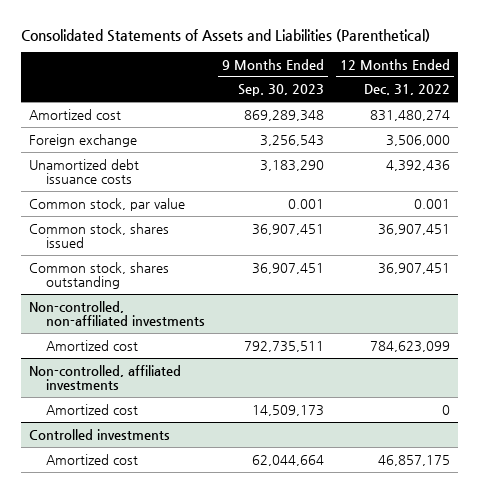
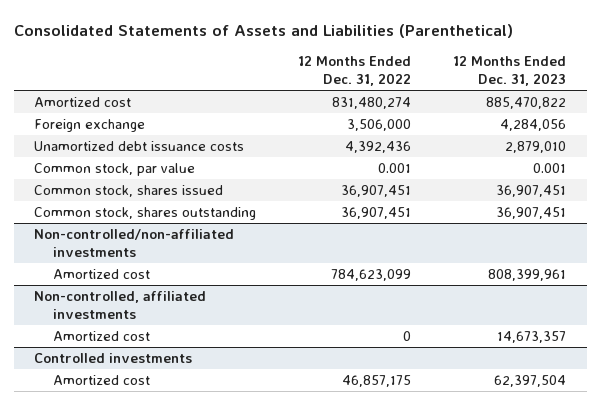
- | 9 Months Ended Sep. 30, 2023 | 12 Months Ended Dec. 31, 2022
+ | 12 Months Ended Dec. 31, 2022 | 12 Months Ended Dec. 31, 2023
- Non-controlled, non-affiliated investments
+ Non-controlled/non-affiliated investments

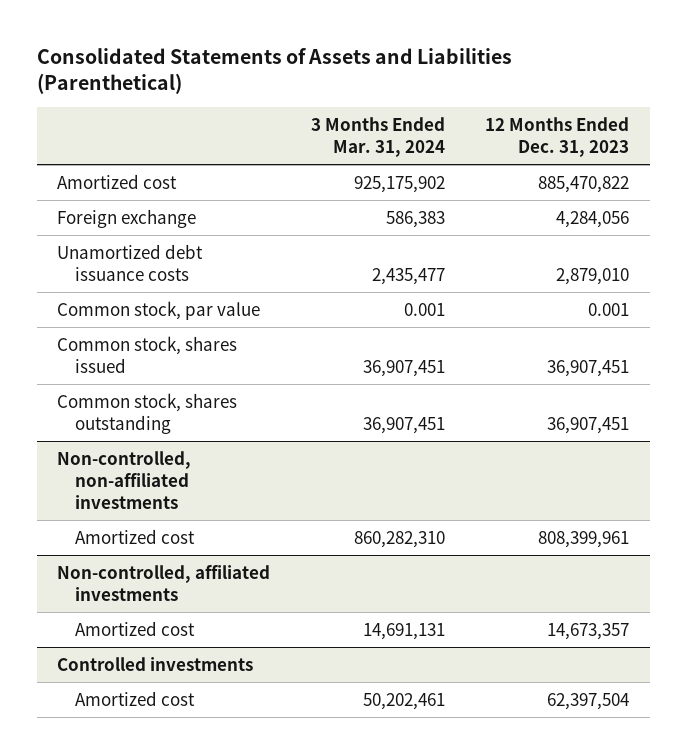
- | 12 Months Ended Dec. 31, 2022 | 12 Months Ended Dec. 31, 2023
+ | 3 Months Ended Mar. 31, 2024 | 12 Months Ended Dec. 31, 2023
- Non-controlled/non-affiliated investments
+ Non-controlled, non-affiliated investments

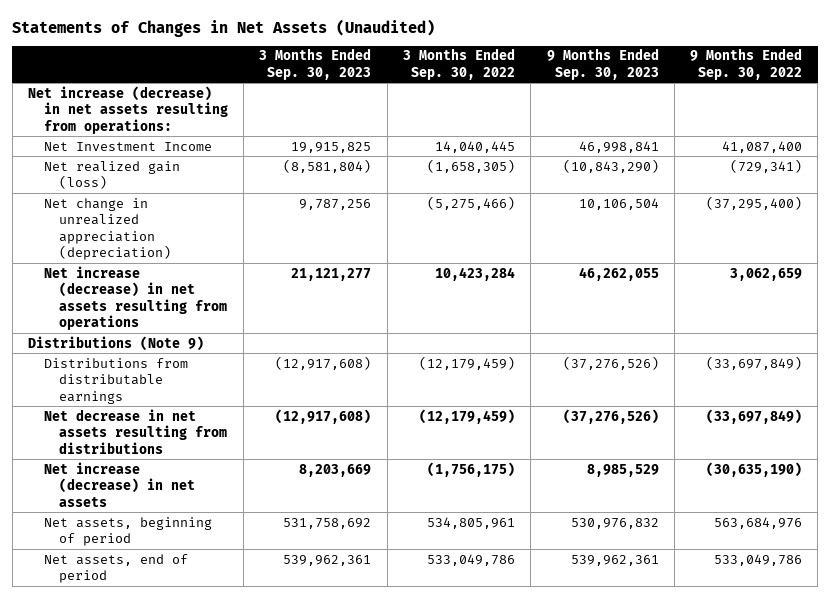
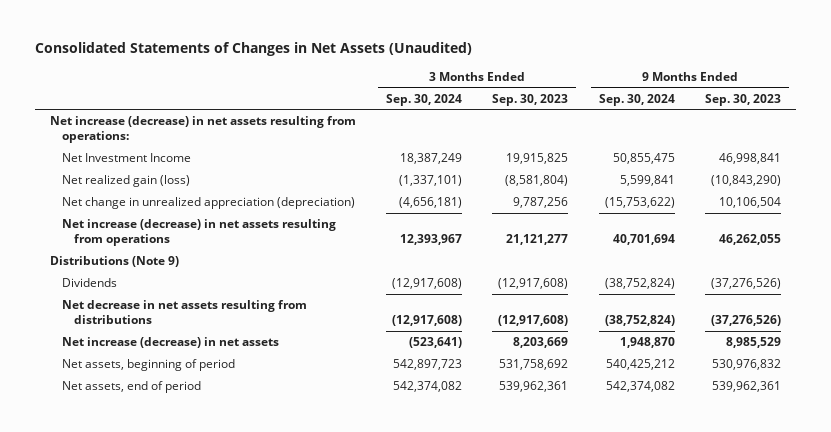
- Statements of Changes in Net Assets (Unaudited)
+ Consolidated Statements of Changes in Net Assets (Unaudited)
- | 3 Months Ended Sep. 30, 2023 | 3 Months Ended Sep. 30, 2022 | 9 Months Ended Sep. 30, 2023 | 9 Months Ended Sep. 30, 2022
+ | 3 Months Ended Sep. 30, 2024 | 3 Months Ended Sep. 30, 2023 | 9 Months Ended Sep. 30, 2024 | 9 Months Ended Sep. 30, 2023
- Distributions from distributable earnings | (12,917,608) | (12,179,459) | (37,276,526) | (33,697,849)
+ Dividends | (12,917,608) | (12,917,608) | (38,752,824) | (37,276,526)

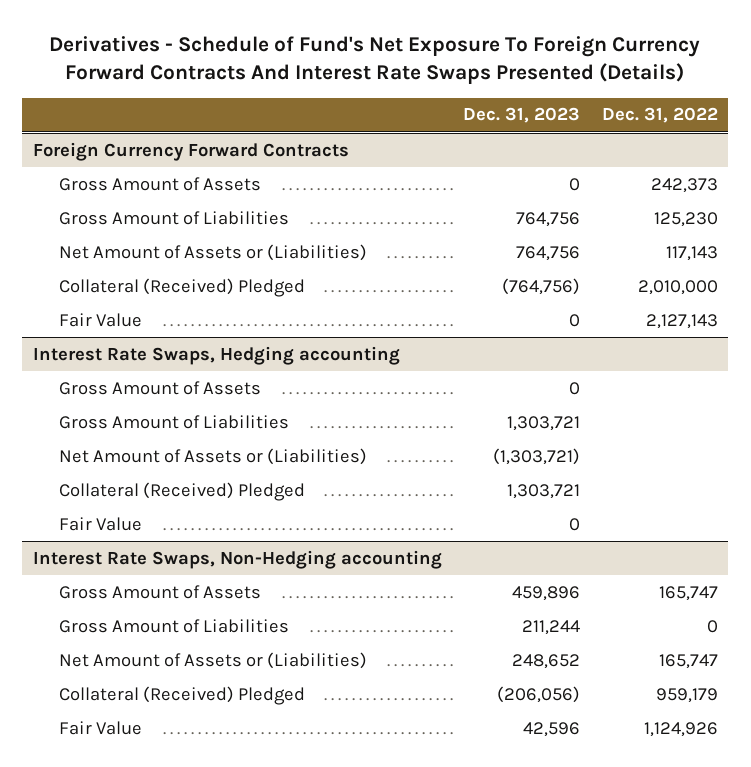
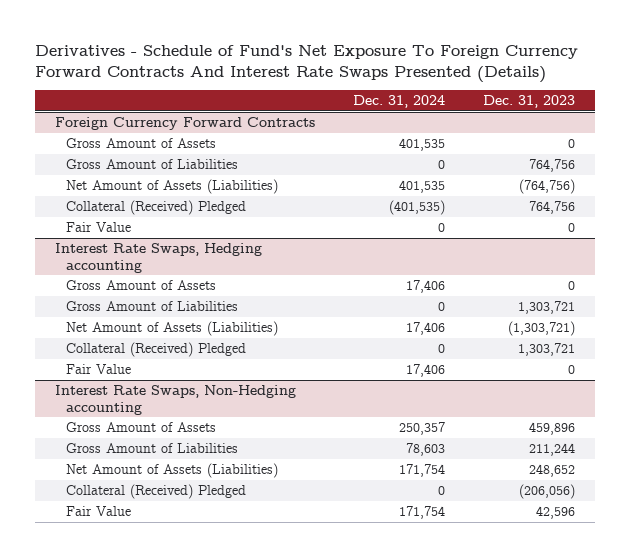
- | Dec. 31, 2023 | Dec. 31, 2022
+ | Dec. 31, 2024 | Dec. 31, 2023
@ Foreign Currency Forward Contracts
- Net Amount of Assets or (Liabilities) | 764,756 | 117,143
- Collateral (Received) Pledged | (764,756) | 2,010,000
+ Net Amount of Assets (Liabilities) | 401,535 | (764,756)
+ Collateral (Received) Pledged | (401,535) | 764,756
@ Interest Rate Swaps, Hedging accounting
- Net Amount of Assets or (Liabilities) | (1,303,721) |
+ Net Amount of Assets (Liabilities) | 17,406 | (1,303,721)
@ Interest Rate Swaps, Non-Hedging accounting
- Net Amount of Assets or (Liabilities) | 248,652 | 165,747
+ Net Amount of Assets (Liabilities) | 171,754 | 248,652

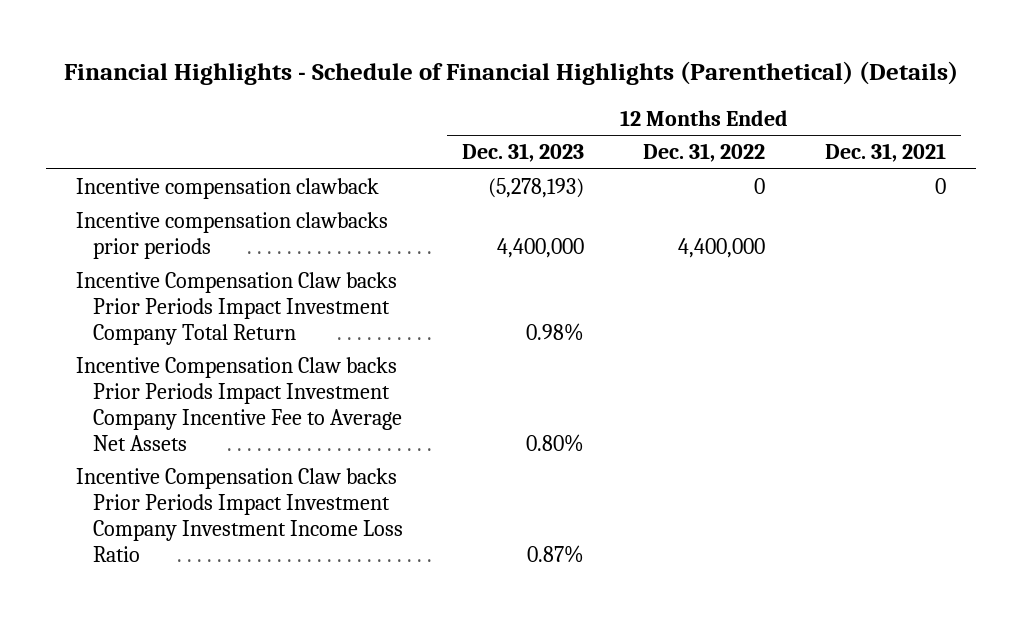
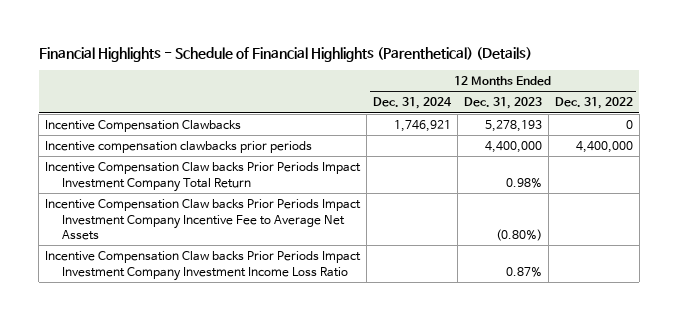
- | 12 Months Ended Dec. 31, 2023 | 12 Months Ended Dec. 31, 2022 | 12 Months Ended Dec. 31, 2021
+ | 12 Months Ended Dec. 31, 2024 | 12 Months Ended Dec. 31, 2023 | 12 Months Ended Dec. 31, 2022
- Incentive compensation clawback | (5,278,193) | 0 | 0
+ Incentive Compensation Clawbacks | 1,746,921 | 5,278,193 | 0
- Incentive Compensation Claw backs Prior Periods Impact Investment Company Incentive Fee to Average Net Assets | 0.80% | |
+ Incentive Compensation Claw backs Prior Periods Impact Investment Company Incentive Fee to Average Net Assets | | (0.80%) |

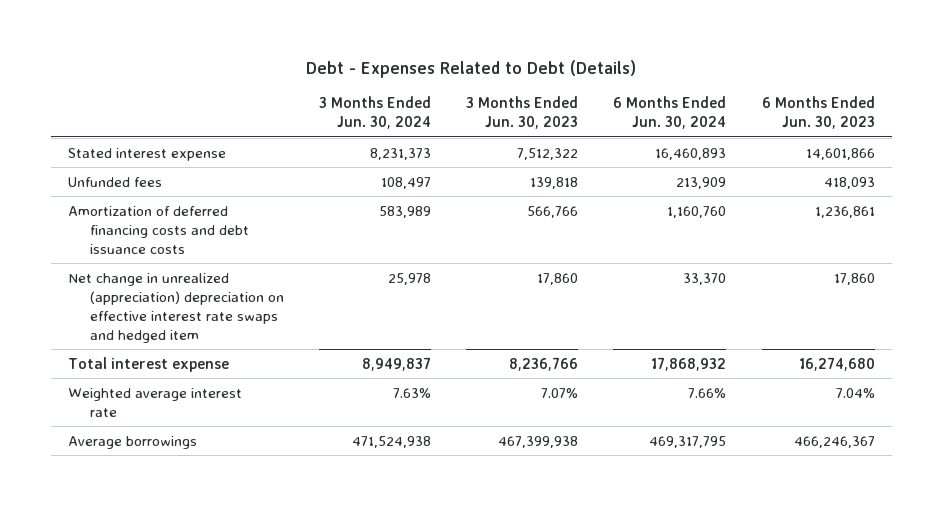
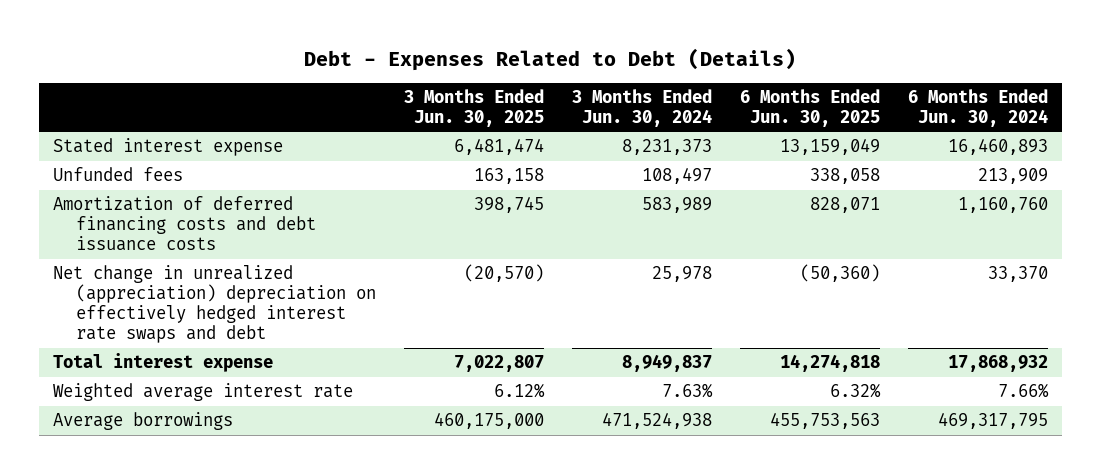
- | 3 Months Ended Jun. 30, 2024 | 3 Months Ended Jun. 30, 2023 | 6 Months Ended Jun. 30, 2024 | 6 Months Ended Jun. 30, 2023
+ | 3 Months Ended Jun. 30, 2025 | 3 Months Ended Jun. 30, 2024 | 6 Months Ended Jun. 30, 2025 | 6 Months Ended Jun. 30, 2024
- Net change in unrealized (appreciation) depreciation on effective interest rate swaps and hedged item | 25,978 | 17,860 | 33,370 | 17,860
+ Net change in unrealized (appreciation) depreciation on effectively hedged interest rate swaps and debt | (20,570) | 25,978 | (50,360) | 33,370

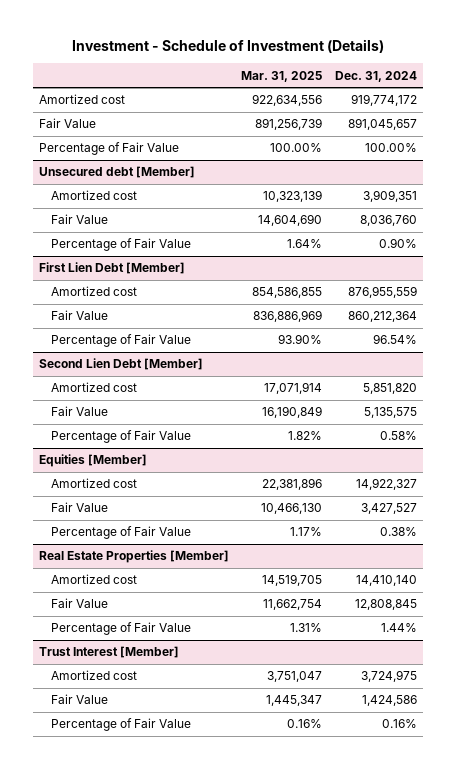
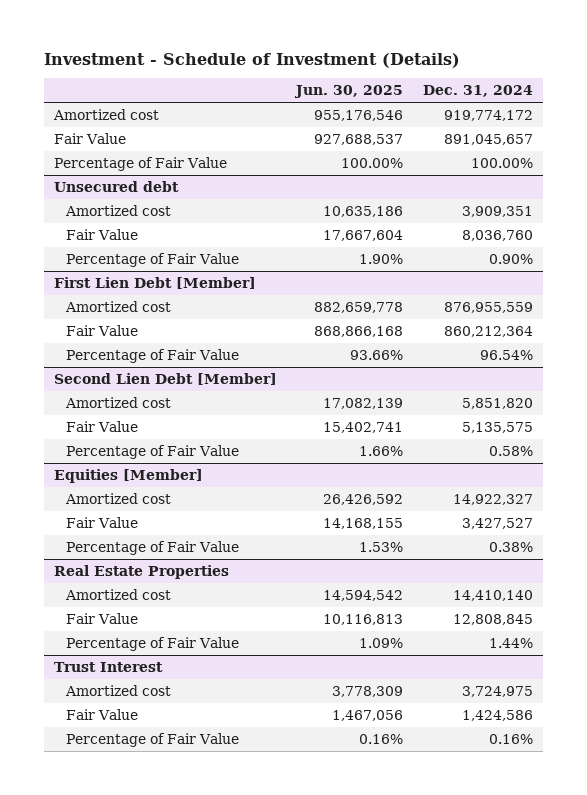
- | Mar. 31, 2025 | Dec. 31, 2024
+ | Jun. 30, 2025 | Dec. 31, 2024
- Unsecured debt [Member]
+ Unsecured debt
- Real Estate Properties [Member]
+ Real Estate Properties
- Trust Interest [Member]
+ Trust Interest

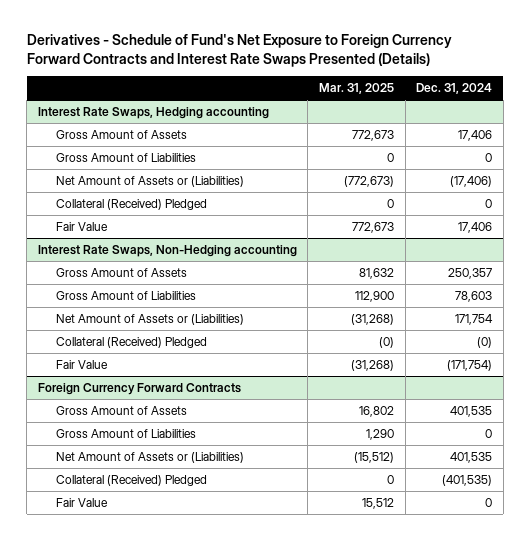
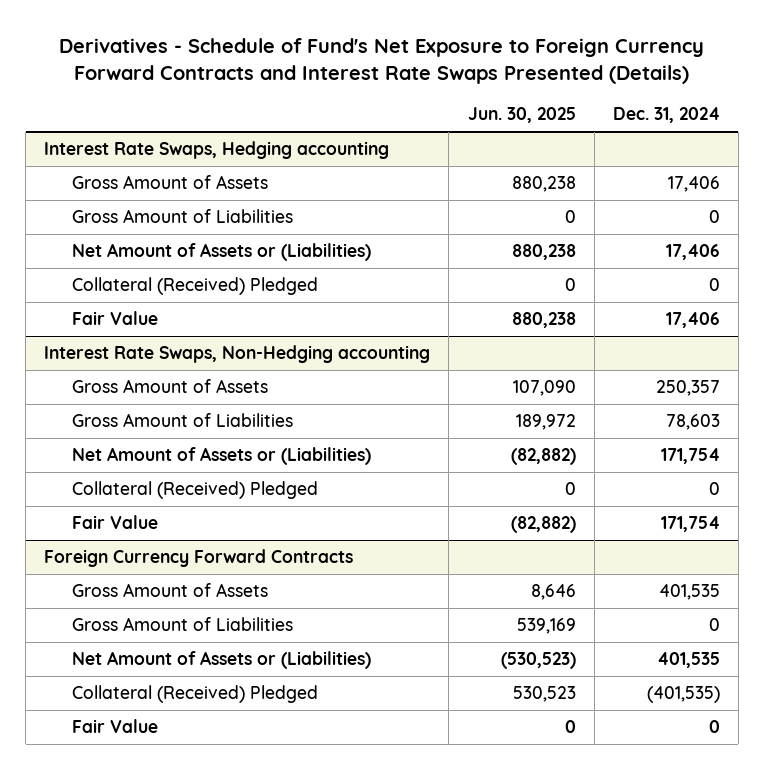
- | Mar. 31, 2025 | Dec. 31, 2024
+ | Jun. 30, 2025 | Dec. 31, 2024
@ Interest Rate Swaps, Hedging accounting
- Net Amount of Assets or (Liabilities) | (772,673) | (17,406)
+ Net Amount of Assets or (Liabilities) | 880,238 | 17,406
@ Interest Rate Swaps, Non-Hedging accounting
- Collateral (Received) Pledged | (0) | (0)
- Fair Value | (31,268) | (171,754)
+ Collateral (Received) Pledged | 0 | 0
+ Fair Value | (82,882) | 171,754

